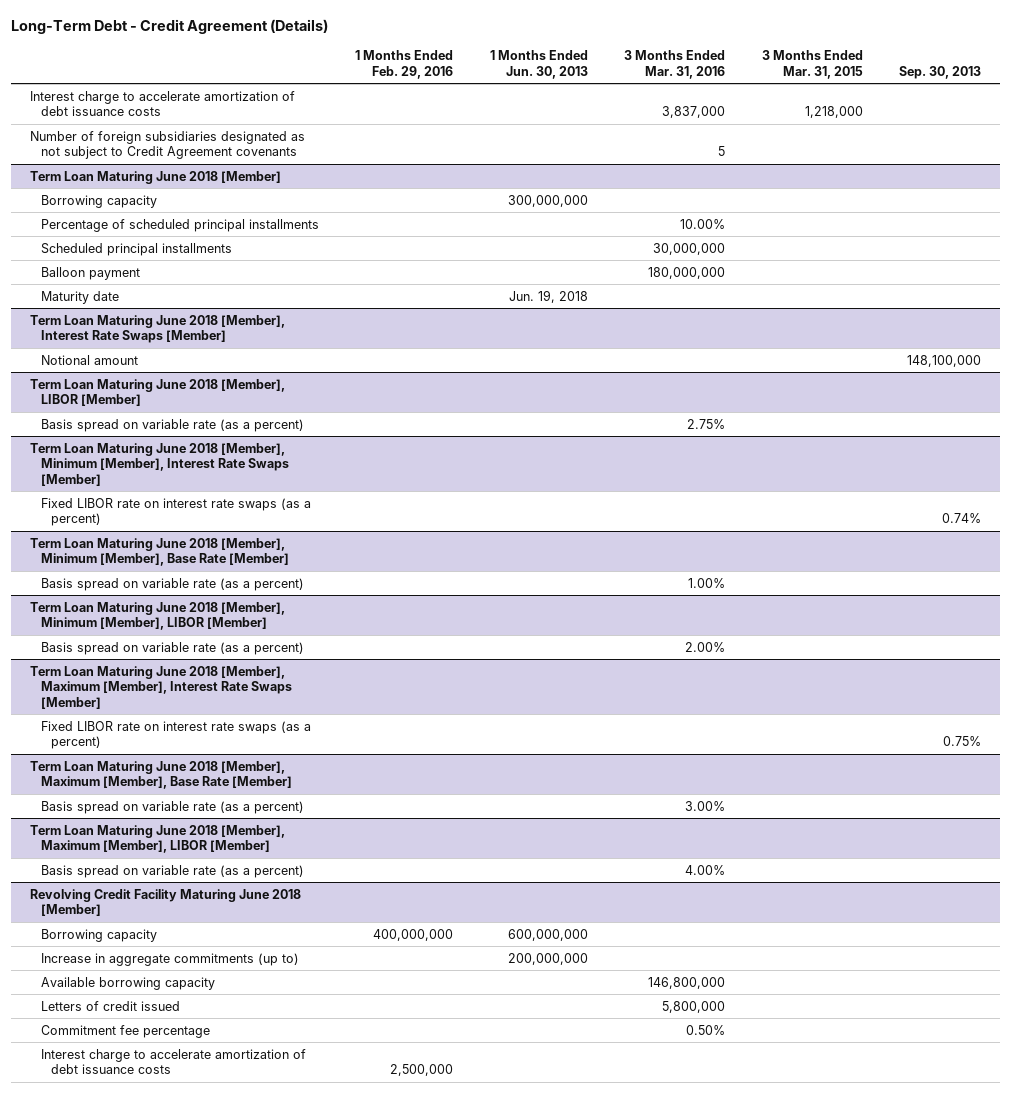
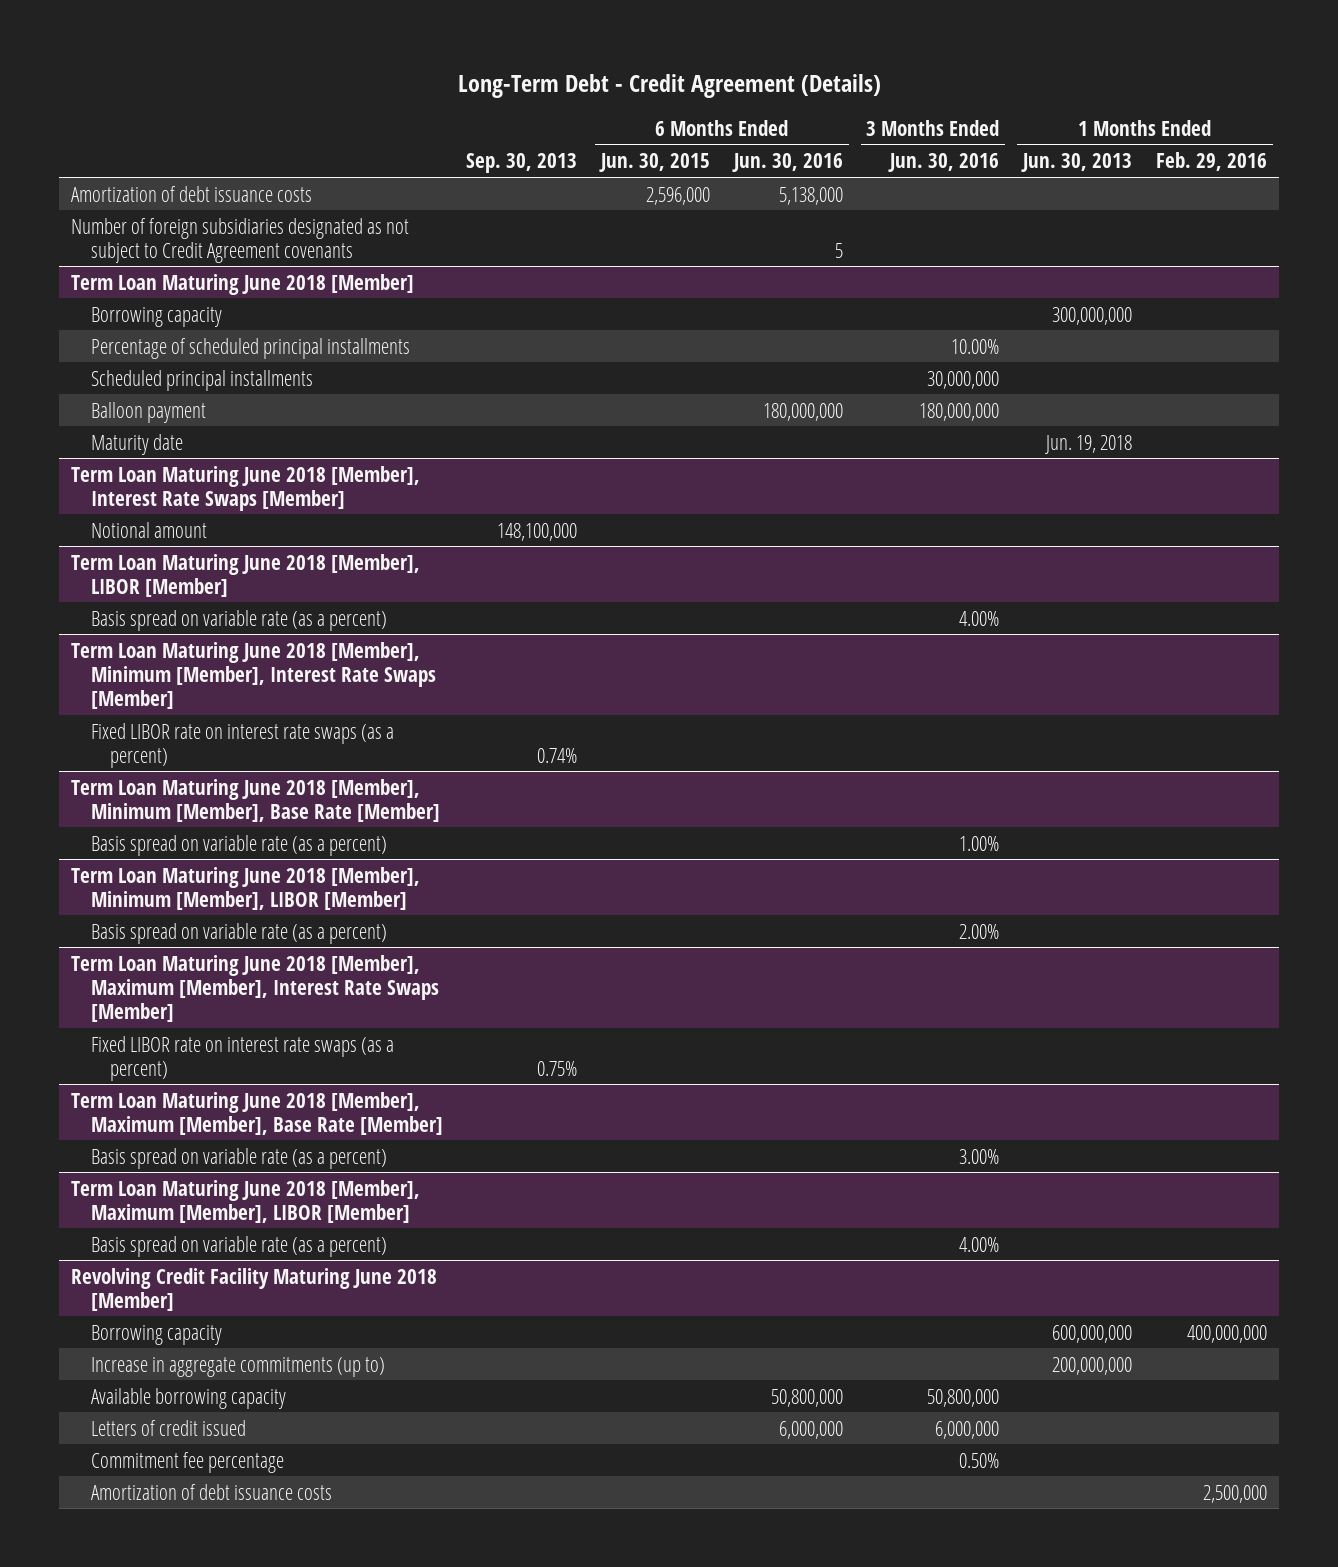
- | 1 Months Ended Feb. 29, 2016 | 1 Months Ended Jun. 30, 2013 | 3 Months Ended Mar. 31, 2016 | 3 Months Ended Mar. 31, 2015 | Sep. 30, 2013
+ | Sep. 30, 2013 | 6 Months Ended Jun. 30, 2015 | 6 Months Ended Jun. 30, 2016 | 3 Months Ended Jun. 30, 2016 | 1 Months Ended Jun. 30, 2013 | 1 Months Ended Feb. 29, 2016
- Interest charge to accelerate amortization of debt issuance costs | | | 3,837,000 | 1,218,000 |
+ Amortization of debt issuance costs | | 2,596,000 | 5,138,000 | | |
@ Revolving Credit Facility Maturing June 2018 [Member]
- Interest charge to accelerate amortization of debt issuance costs | 2,500,000 | | | |
+ Amortization of debt issuance costs | | | | | | 2,500,000

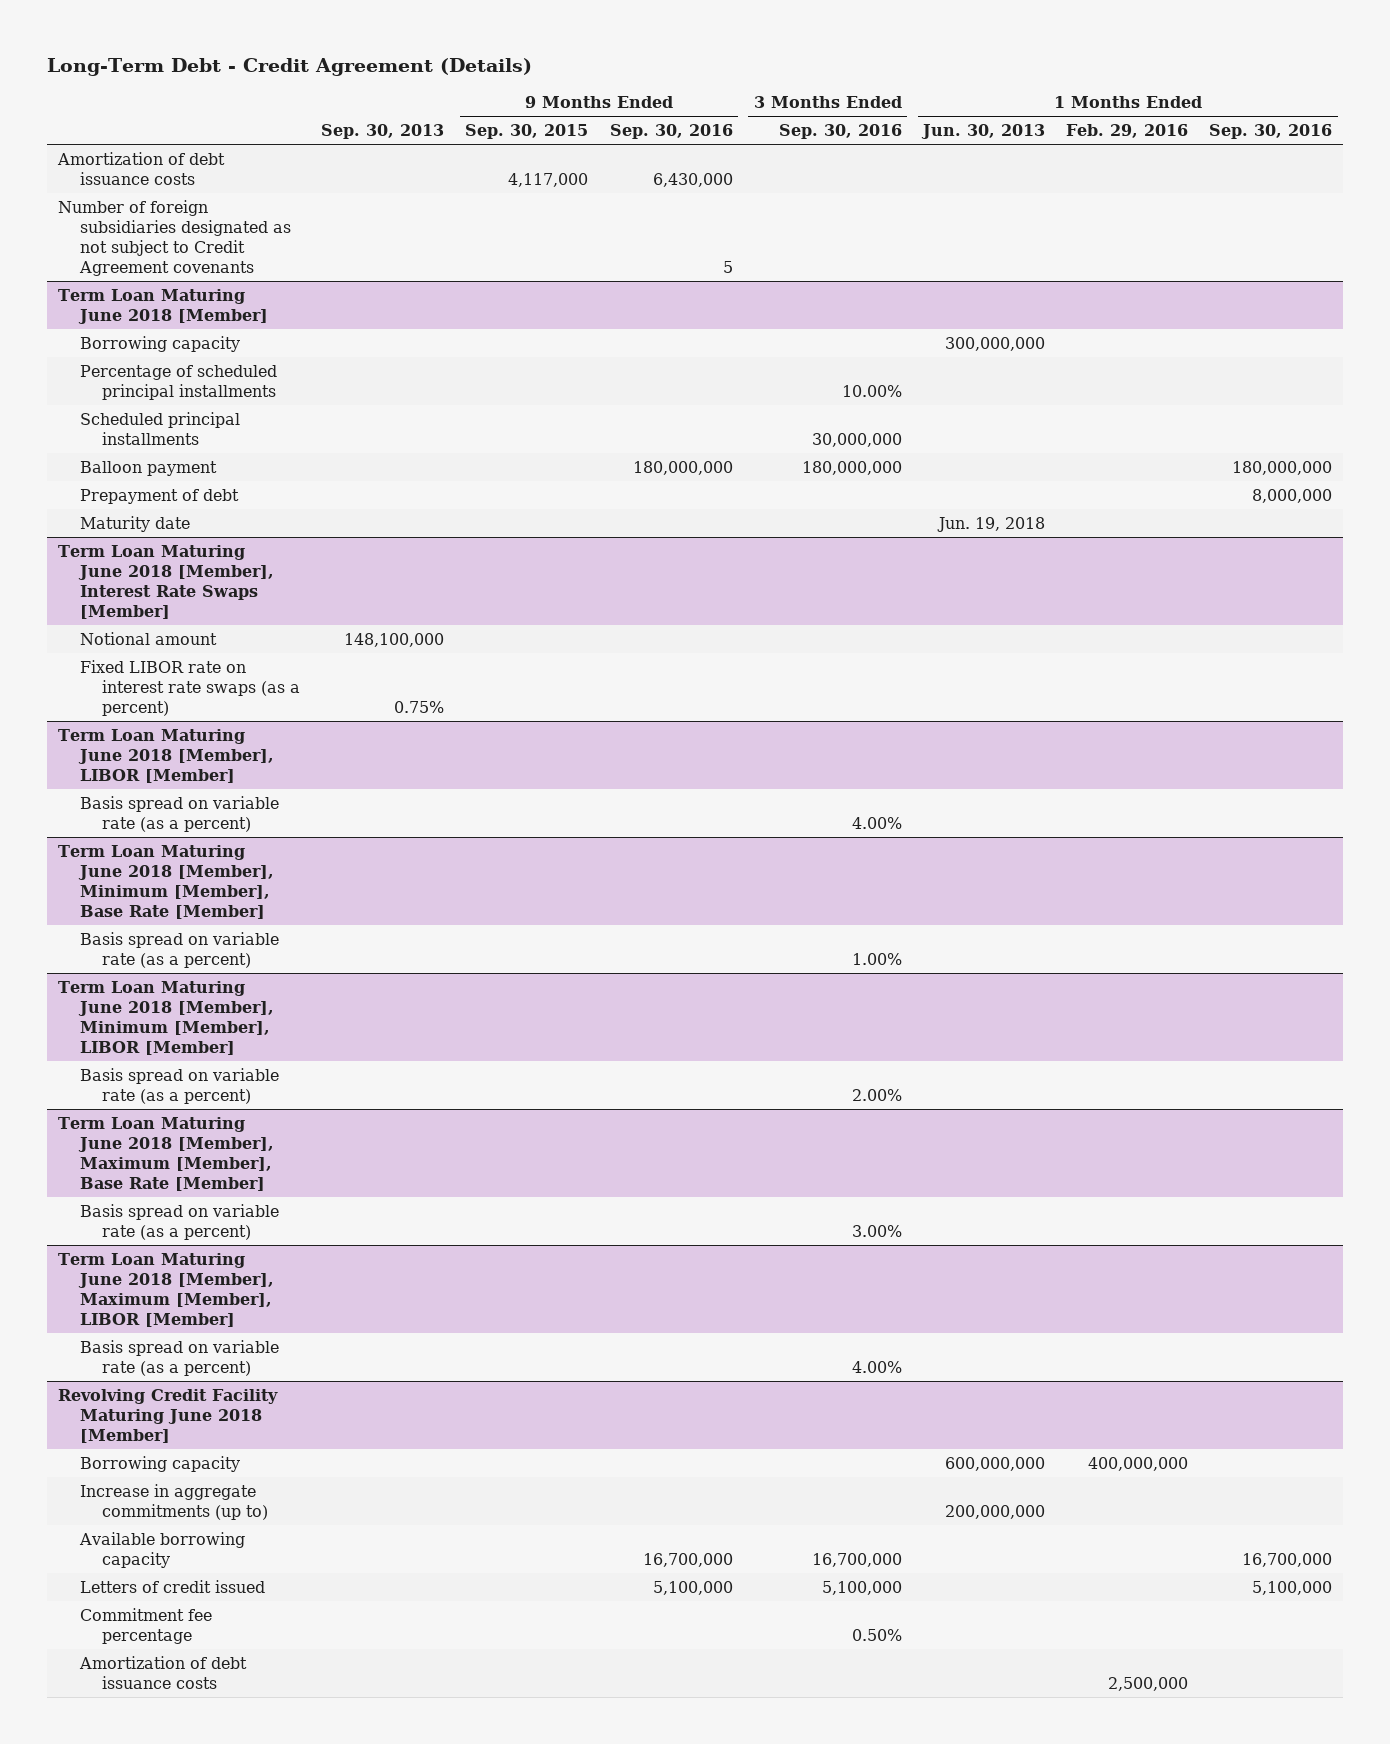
- | Sep. 30, 2013 | 6 Months Ended Jun. 30, 2015 | 6 Months Ended Jun. 30, 2016 | 3 Months Ended Jun. 30, 2016 | 1 Months Ended Jun. 30, 2013 | 1 Months Ended Feb. 29, 2016
+ | Sep. 30, 2013 | 9 Months Ended Sep. 30, 2015 | 9 Months Ended Sep. 30, 2016 | 3 Months Ended Sep. 30, 2016 | 1 Months Ended Jun. 30, 2013 | 1 Months Ended Feb. 29, 2016 | 1 Months Ended Sep. 30, 2016
@ Term Loan Maturing June 2018 [Member]
+ Prepayment of debt | | | | | | | 8,000,000
@ Term Loan Maturing June 2018 [Member], Interest Rate Swaps [Member]
+ Fixed LIBOR rate on interest rate swaps (as a percent) | 0.75% | | | | | |
- Term Loan Maturing June 2018 [Member], Minimum [Member], Interest Rate Swaps [Member]
- Fixed LIBOR rate on interest rate swaps (as a percent) | 0.74% | | | | |
- Term Loan Maturing June 2018 [Member], Maximum [Member], Interest Rate Swaps [Member]
- Fixed LIBOR rate on interest rate swaps (as a percent) | 0.75% | | | | |

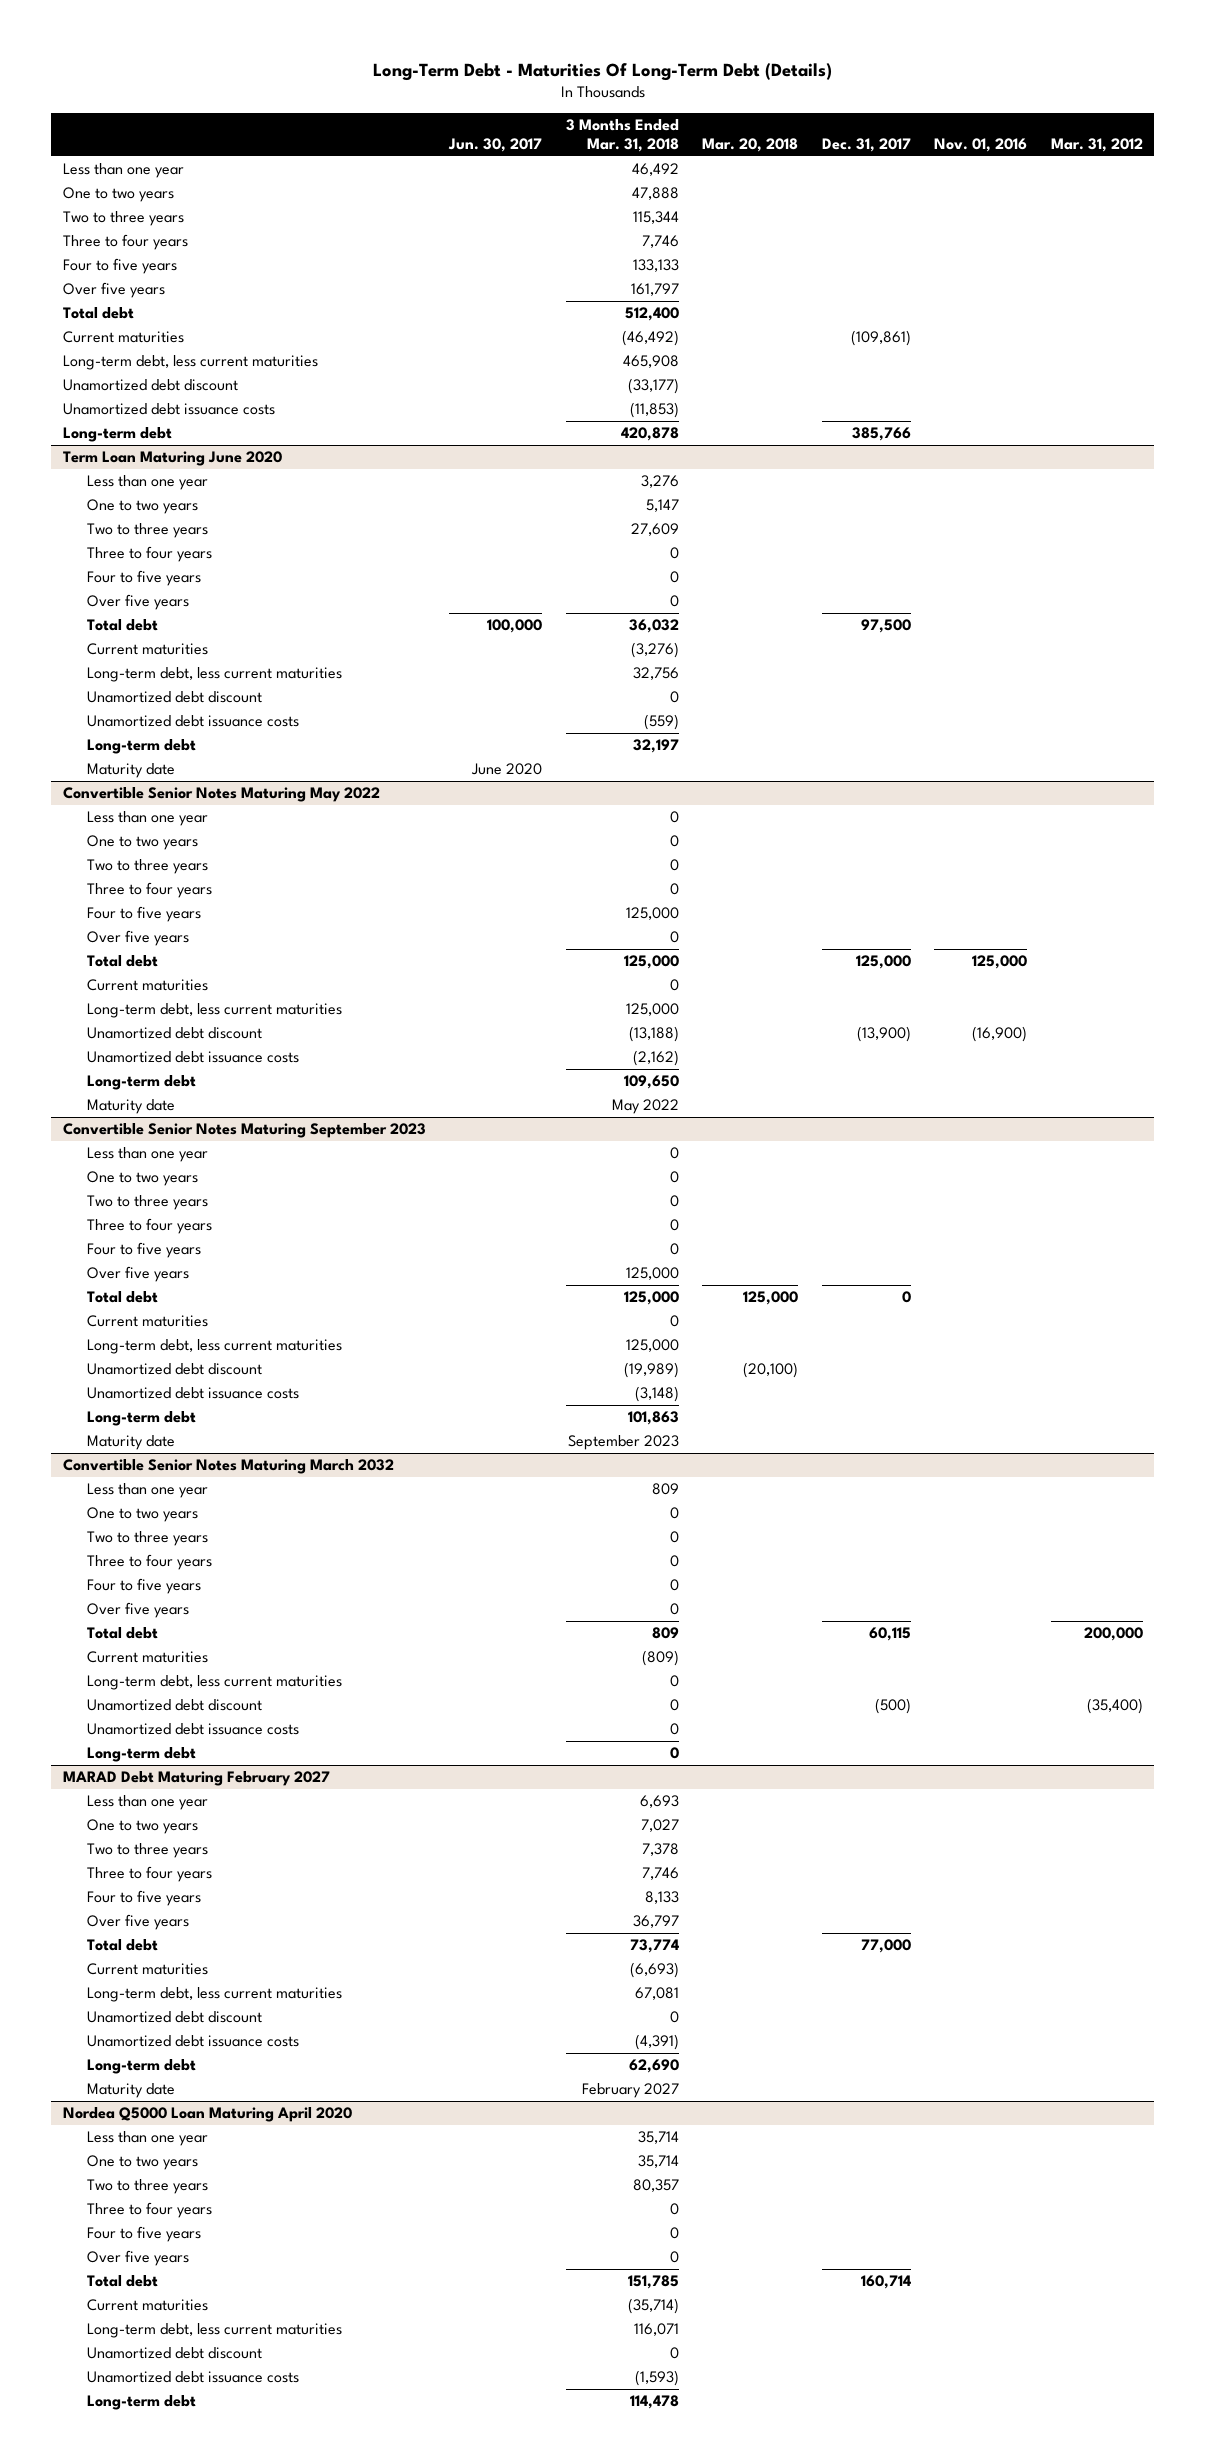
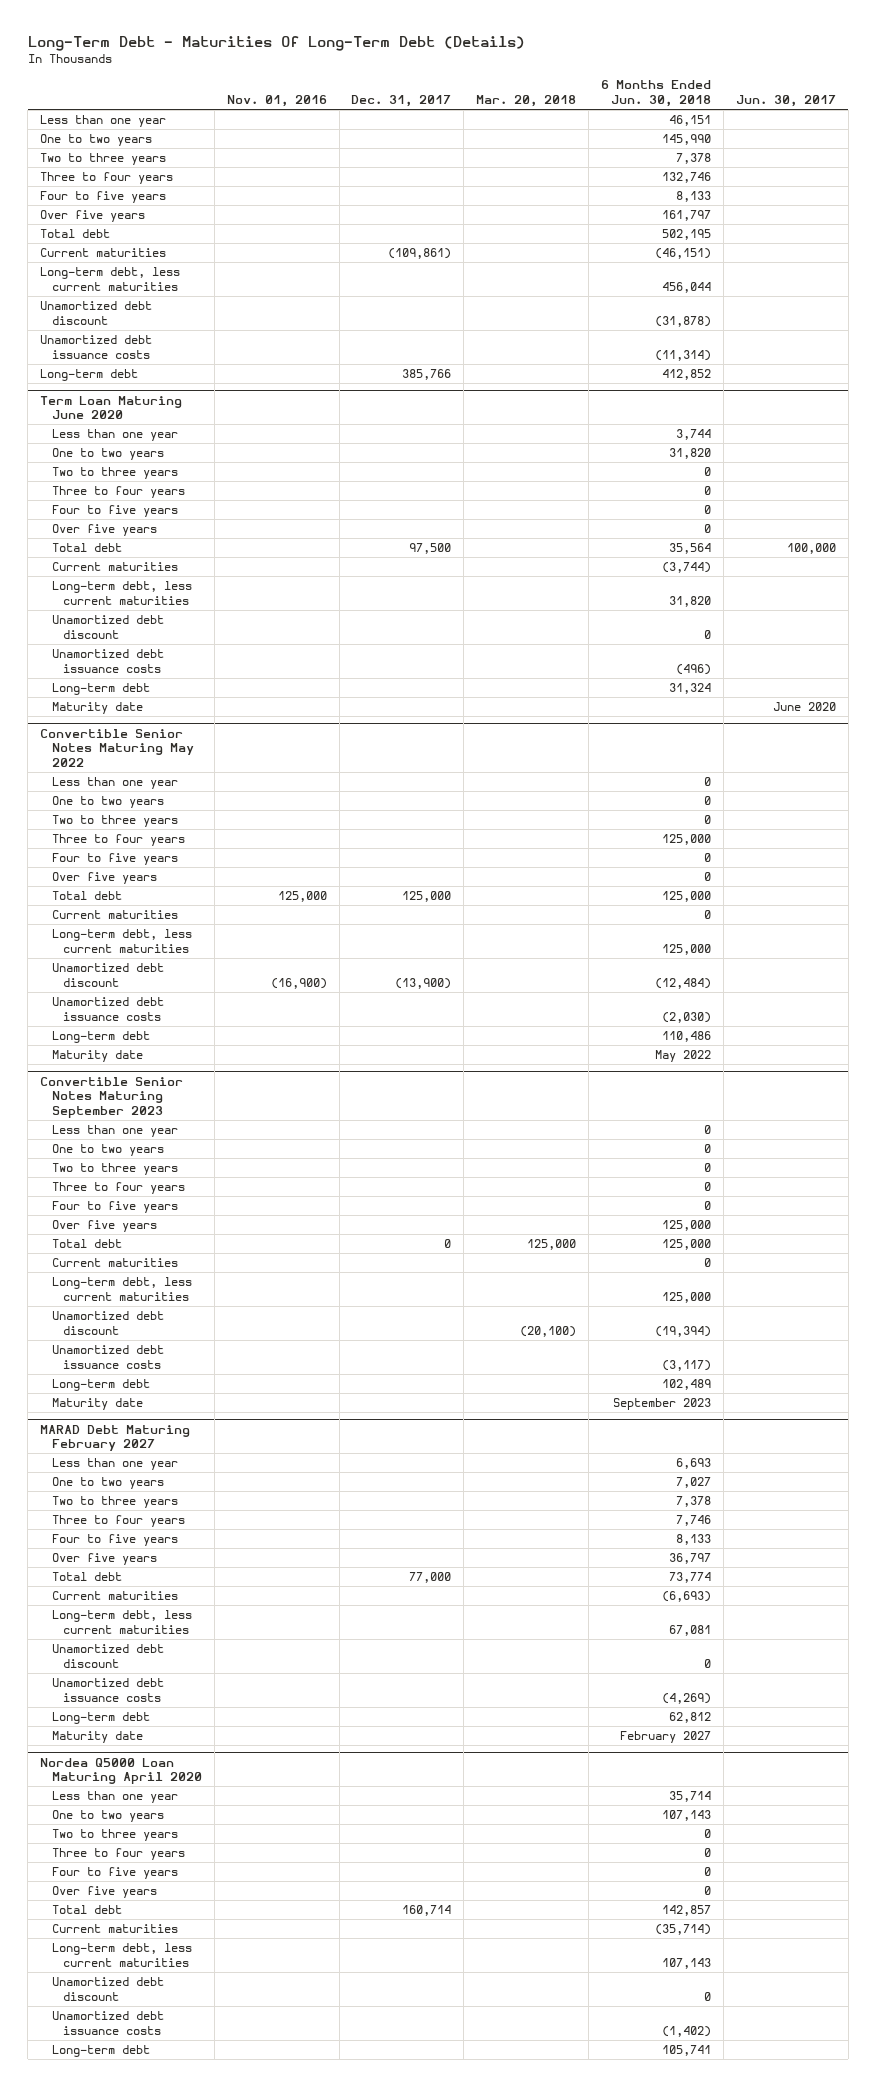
- | Jun. 30, 2017 | 3 Months Ended Mar. 31, 2018 | Mar. 20, 2018 | Dec. 31, 2017 | Nov. 01, 2016 | Mar. 31, 2012
+ | Nov. 01, 2016 | Dec. 31, 2017 | Mar. 20, 2018 | 6 Months Ended Jun. 30, 2018 | Jun. 30, 2017
- Convertible Senior Notes Maturing March 2032
- Less than one year | | 809 | | | |
- One to two years | | 0 | | | |
- Two to three years | | 0 | | | |
- Three to four years | | 0 | | | |
- Four to five years | | 0 | | | |
- Over five years | | 0 | | | |
- Total debt | | 809 | | 60,115 | | 200,000
- Current maturities | | (809) | | | |
- Long-term debt, less current maturities | | 0 | | | |
- Unamortized debt discount | | 0 | | (500) | | (35,400)
- Unamortized debt issuance costs | | 0 | | | |
- Long-term debt | | 0 | | | |

